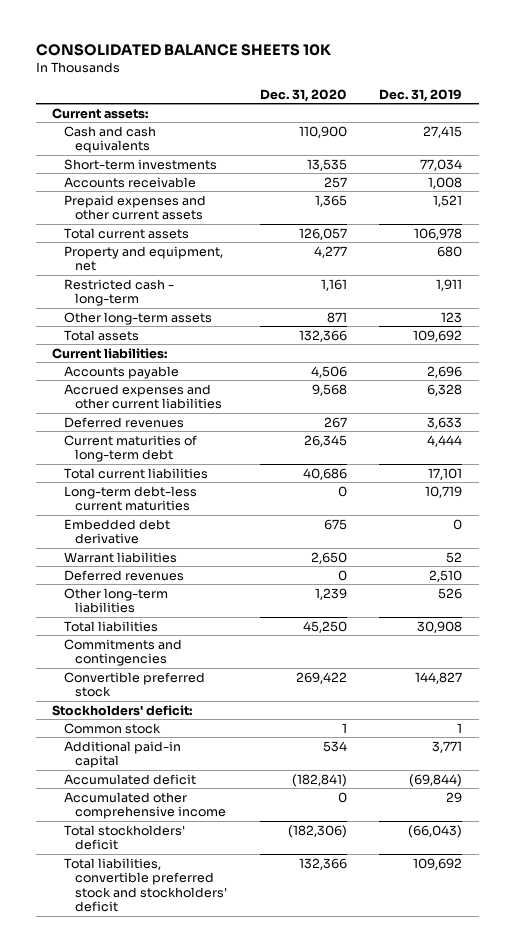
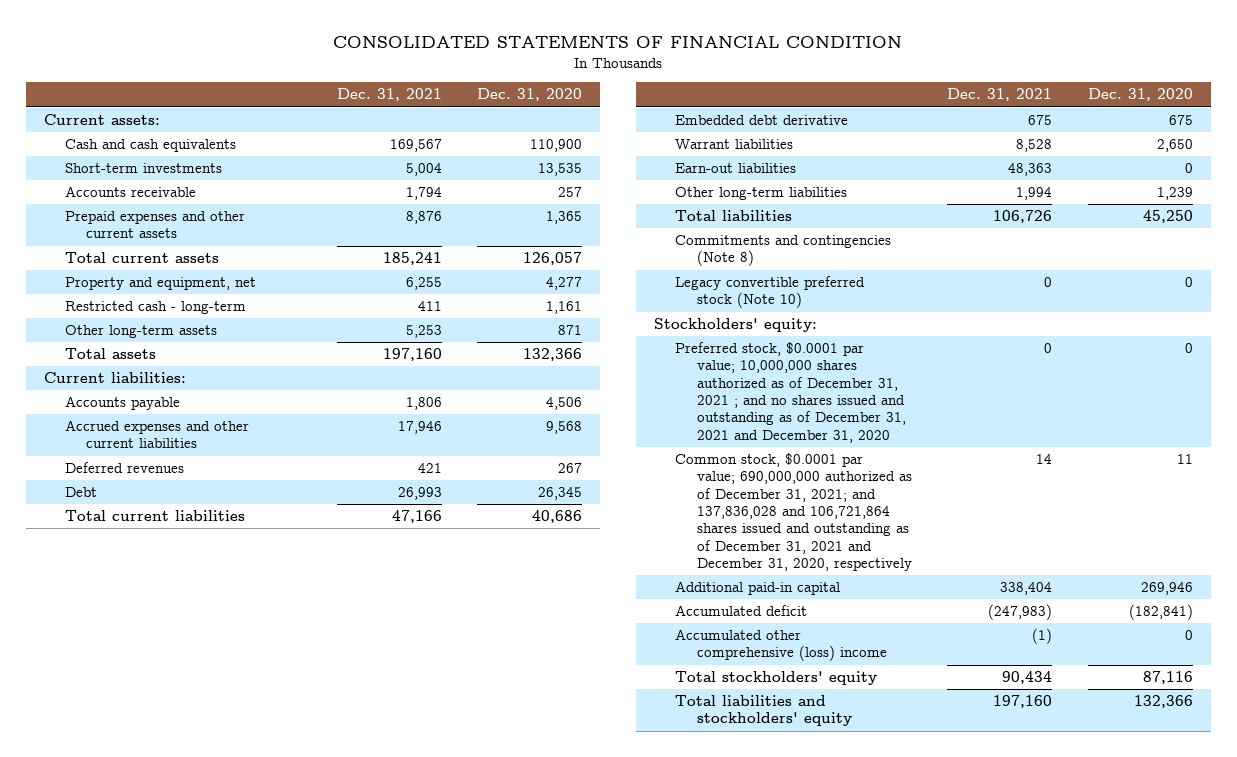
- CONSOLIDATED BALANCE SHEETS 10K
+ CONSOLIDATED STATEMENTS OF FINANCIAL CONDITION
- | Dec. 31, 2020 | Dec. 31, 2019
+ | Dec. 31, 2021 | Dec. 31, 2020
- Current maturities of long-term debt | 26,345 | 4,444
+ Debt | 26,993 | 26,345
- Long-term debt-less current maturities | 0 | 10,719
- Deferred revenues | 0 | 2,510
+ Earn-out liabilities | 48,363 | 0
- Commitments and contingencies
- Convertible preferred stock | 269,422 | 144,827
- Stockholders' deficit:
- Common stock | 1 | 1
- Additional paid-in capital | 534 | 3,771
+ Commitments and contingencies (Note 8)
+ Legacy convertible preferred stock (Note 10) | 0 | 0
+ Stockholders' equity:
+ Preferred stock, $0.0001 par value; 10,000,000 shares authorized as of December 31, 2021 ; and no shares issued and outstanding as of December 31, 2021 and December 31, 2020 | 0 | 0
+ Common stock, $0.0001 par value; 690,000,000 authorized as of December 31, 2021; and 137,836,028 and 106,721,864 shares issued and outstanding as of December 31, 2021 and December 31, 2020, respectively | 14 | 11
+ Additional paid-in capital | 338,404 | 269,946
- Accumulated other comprehensive income | 0 | 29
- Total stockholders' deficit | (182,306) | (66,043)
- Total liabilities, convertible preferred stock and stockholders' deficit | 132,366 | 109,692
+ Accumulated other comprehensive (loss) income | (1) | 0
+ Total stockholders' equity | 90,434 | 87,116
+ Total liabilities and stockholders' equity | 197,160 | 132,366

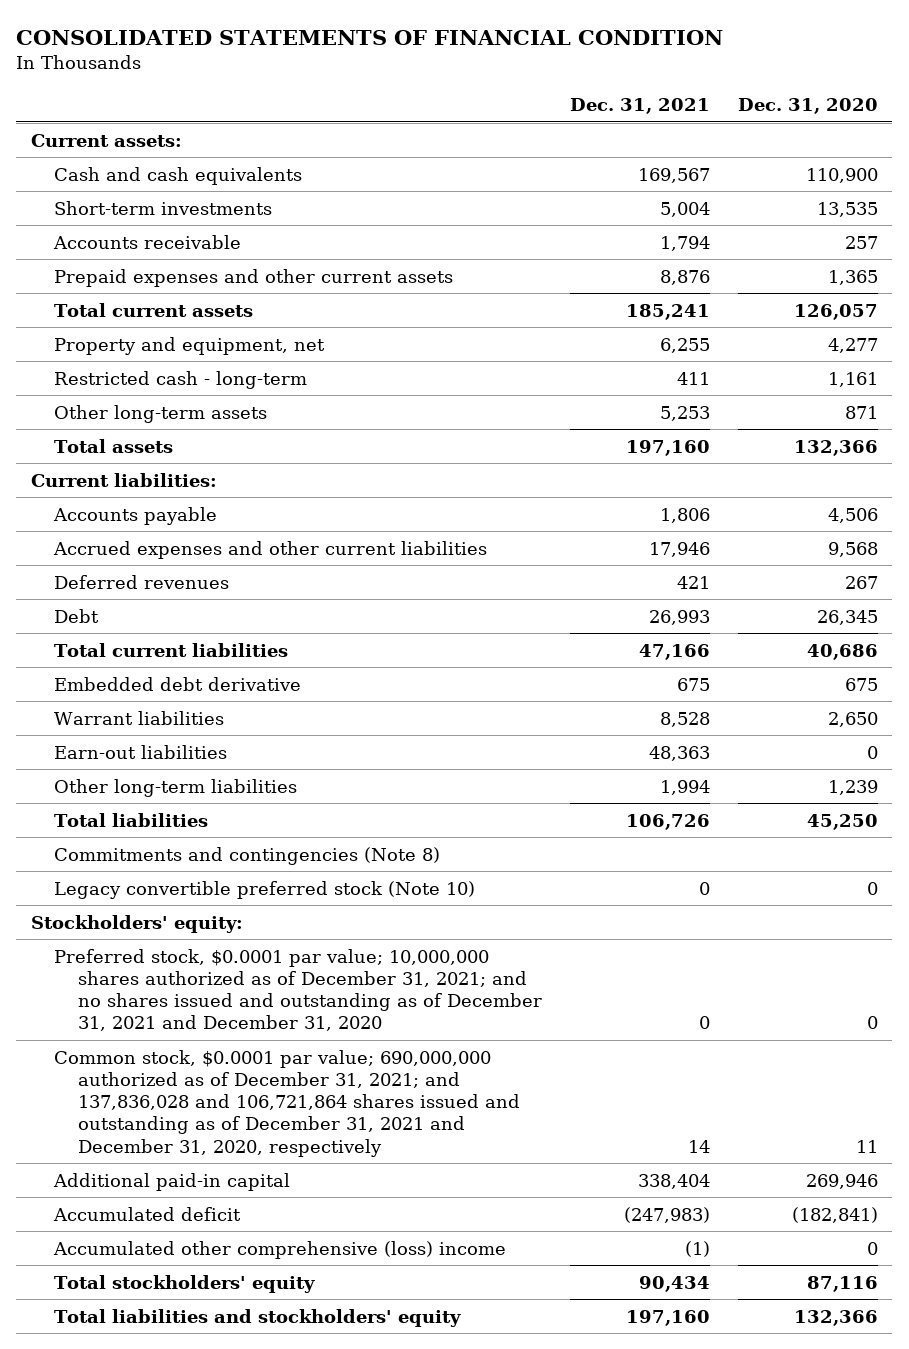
- Preferred stock, $0.0001 par value; 10,000,000 shares authorized as of December 31, 2021 ; and no shares issued and outstanding as of December 31, 2021 and December 31, 2020 | 0 | 0
+ Preferred stock, $0.0001 par value; 10,000,000 shares authorized as of December 31, 2021; and no shares issued and outstanding as of December 31, 2021 and December 31, 2020 | 0 | 0

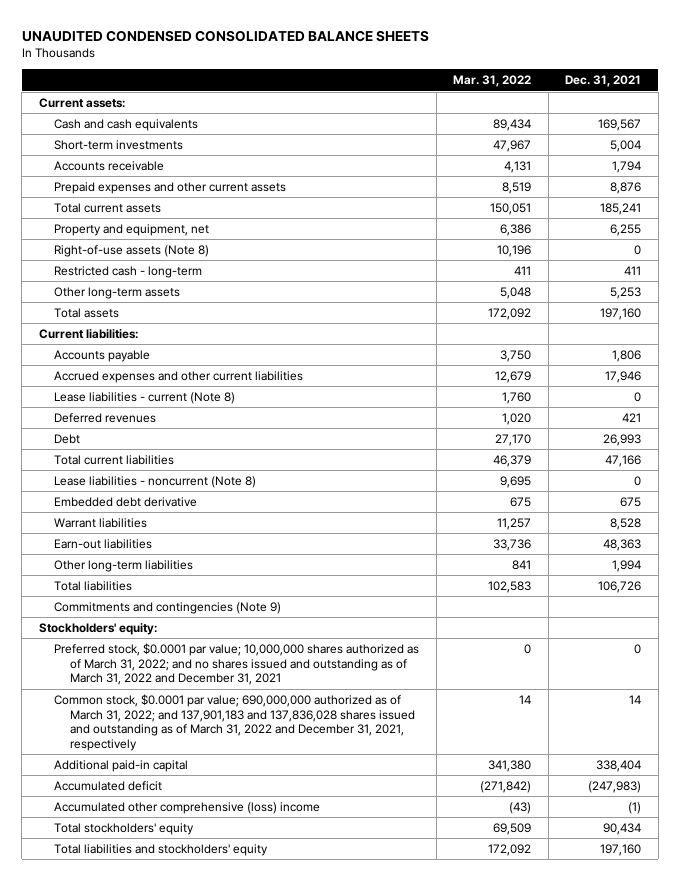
- CONSOLIDATED STATEMENTS OF FINANCIAL CONDITION
+ UNAUDITED CONDENSED CONSOLIDATED BALANCE SHEETS
- | Dec. 31, 2021 | Dec. 31, 2020
+ | Mar. 31, 2022 | Dec. 31, 2021
+ Right-of-use assets (Note 8) | 10,196 | 0
+ Lease liabilities - current (Note 8) | 1,760 | 0
+ Lease liabilities - noncurrent (Note 8) | 9,695 | 0
- Commitments and contingencies (Note 8)
- Legacy convertible preferred stock (Note 10) | 0 | 0
+ Commitments and contingencies (Note 9)
- Preferred stock, $0.0001 par value; 10,000,000 shares authorized as of December 31, 2021; and no shares issued and outstanding as of December 31, 2021 and December 31, 2020 | 0 | 0
- Common stock, $0.0001 par value; 690,000,000 authorized as of December 31, 2021; and 137,836,028 and 106,721,864 shares issued and outstanding as of December 31, 2021 and December 31, 2020, respectively | 14 | 11
+ Preferred stock, $0.0001 par value; 10,000,000 shares authorized as of March 31, 2022; and no shares issued and outstanding as of March 31, 2022 and December 31, 2021 | 0 | 0
+ Common stock, $0.0001 par value; 690,000,000 authorized as of March 31, 2022; and 137,901,183 and 137,836,028 shares issued and outstanding as of March 31, 2022 and December 31, 2021, respectively | 14 | 14

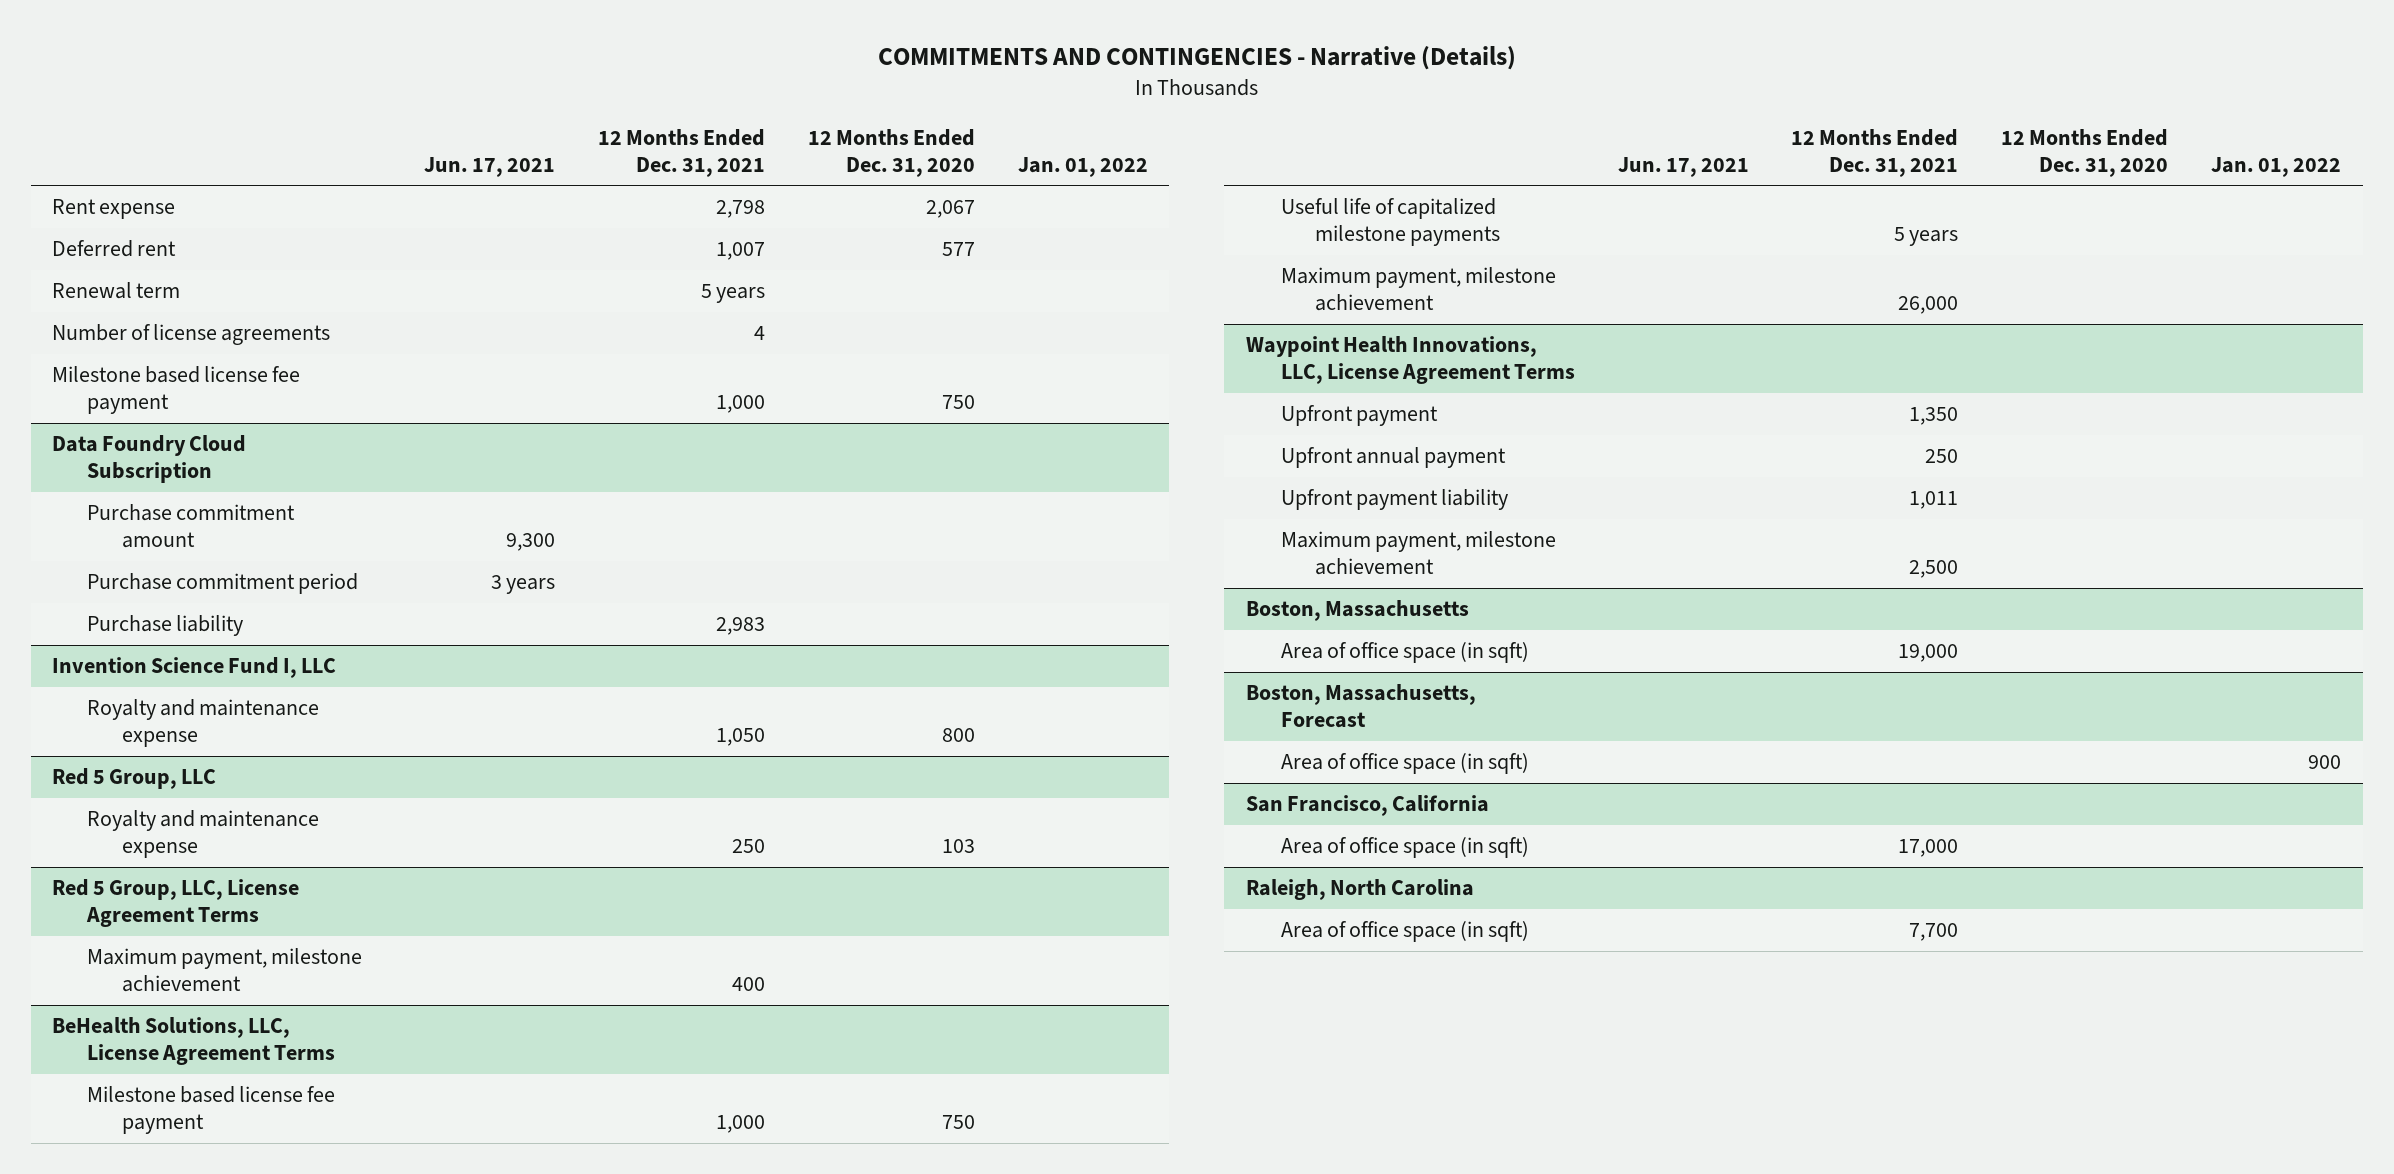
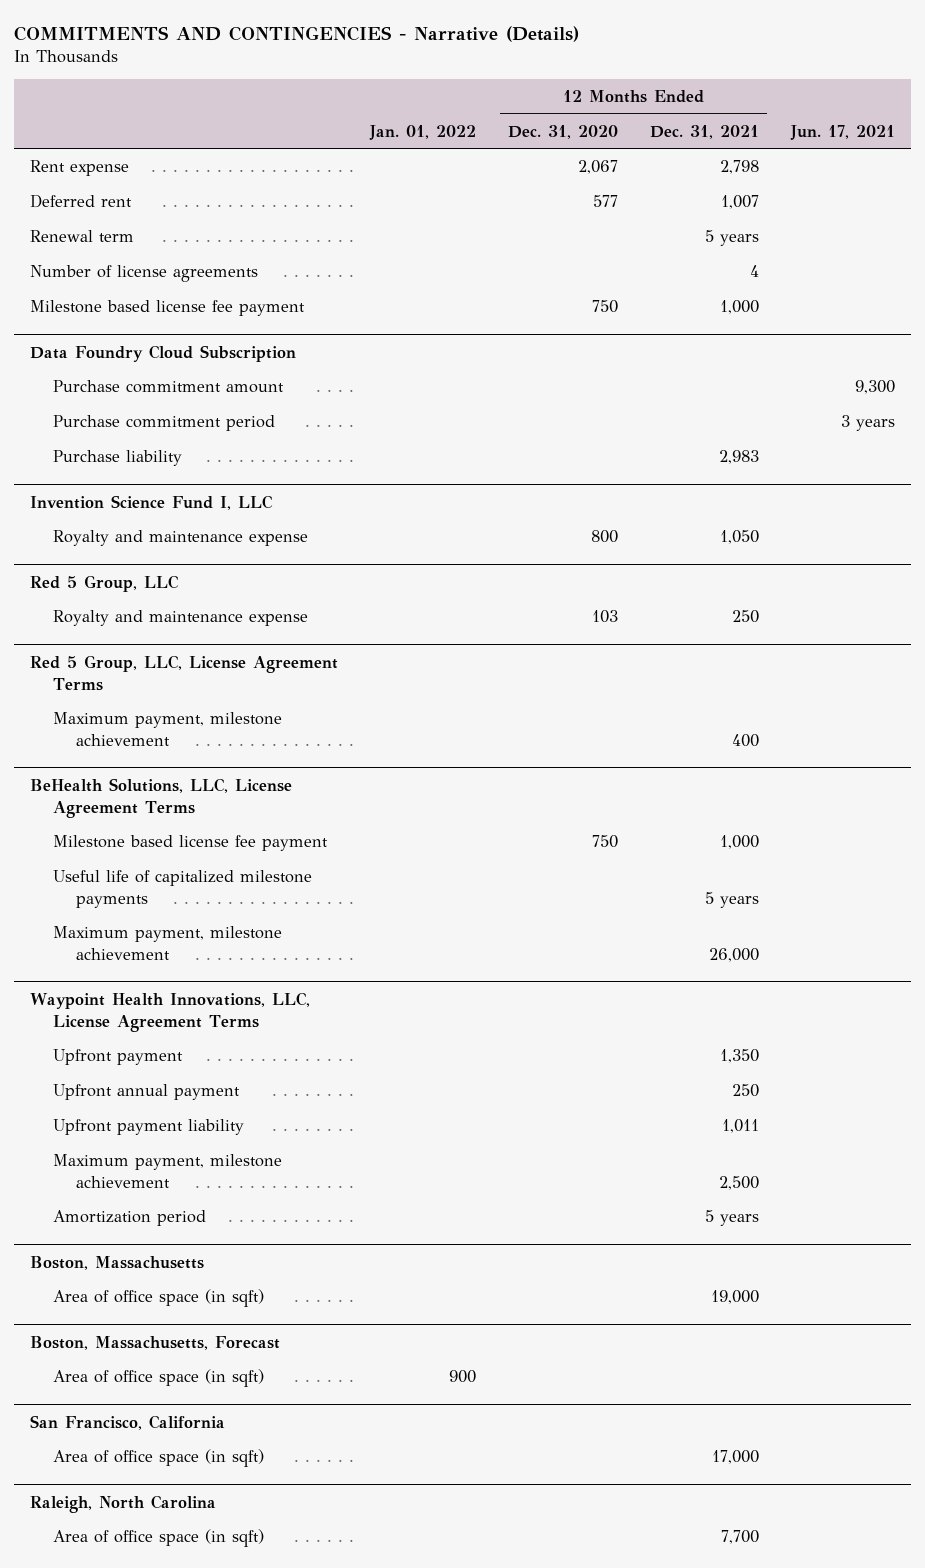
- | Jun. 17, 2021 | 12 Months Ended Dec. 31, 2021 | 12 Months Ended Dec. 31, 2020 | Jan. 01, 2022
+ | Jan. 01, 2022 | 12 Months Ended Dec. 31, 2020 | 12 Months Ended Dec. 31, 2021 | Jun. 17, 2021
@ Waypoint Health Innovations, LLC, License Agreement Terms
+ Amortization period | | | 5 years |

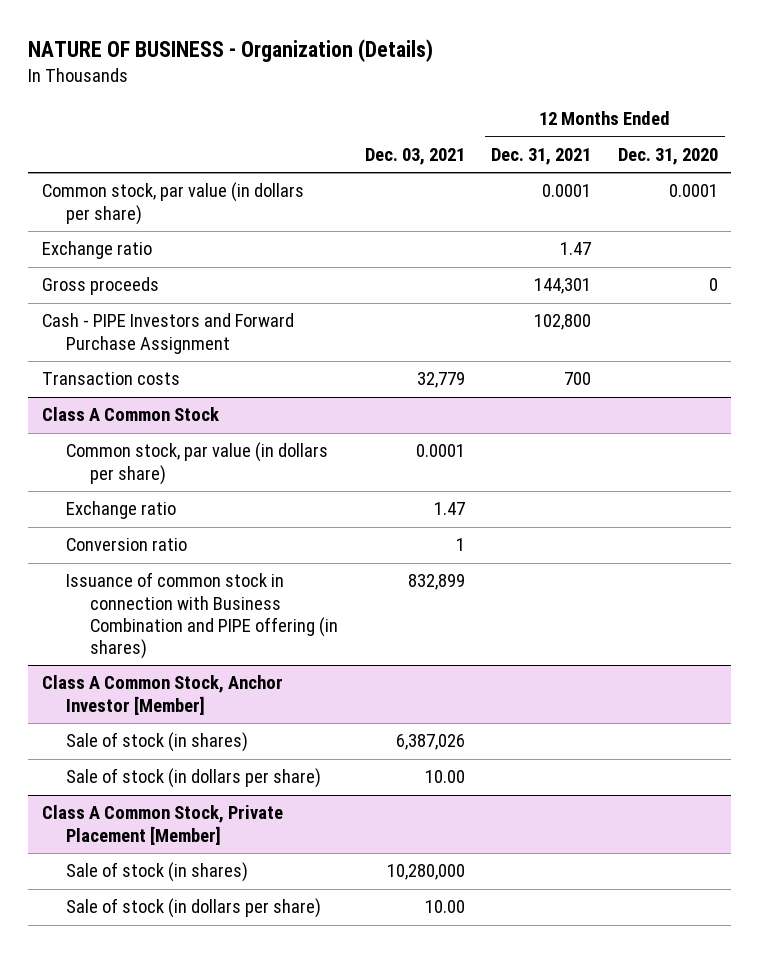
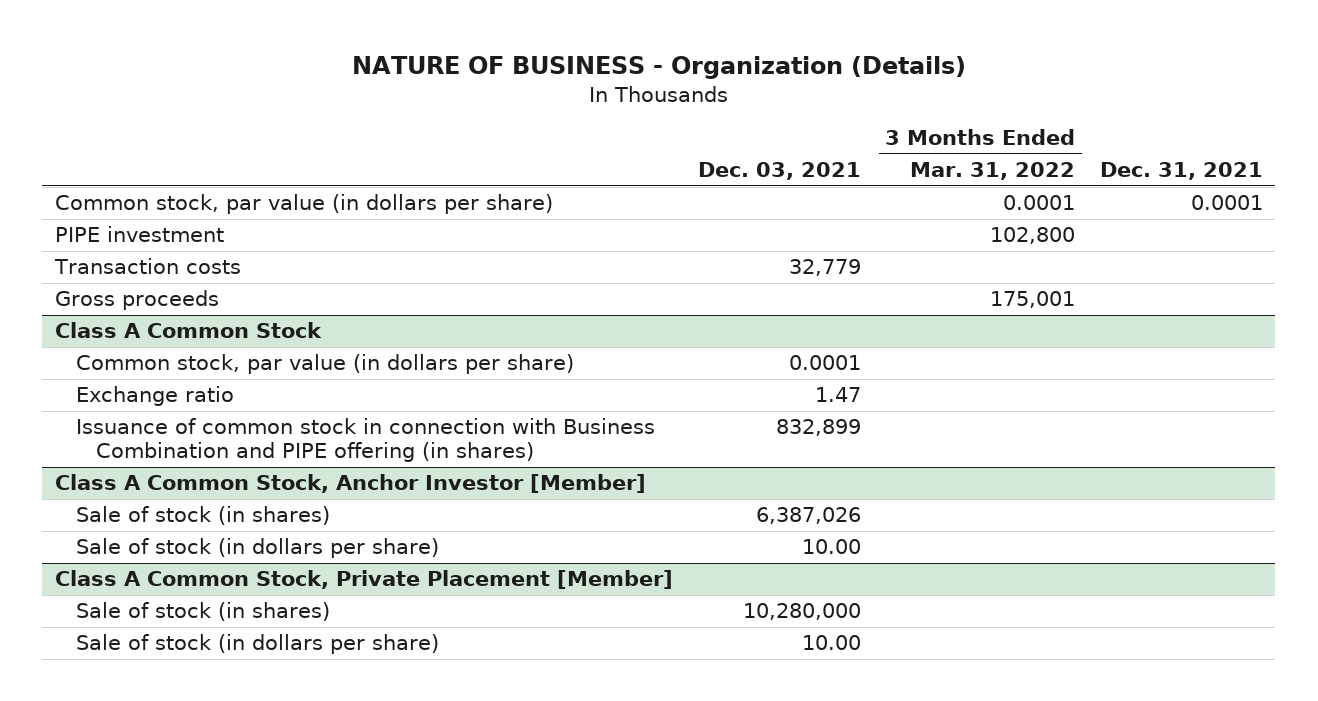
- | Dec. 03, 2021 | 12 Months Ended Dec. 31, 2021 | 12 Months Ended Dec. 31, 2020
+ | Dec. 03, 2021 | 3 Months Ended Mar. 31, 2022 | Dec. 31, 2021
- Exchange ratio | | 1.47 |
- Cash - PIPE Investors and Forward Purchase Assignment | | 102,800 |
+ PIPE investment | | 102,800 |
moved down: Gross proceeds | | 175,001 |
@ Class A Common Stock
- Conversion ratio | 1 | |

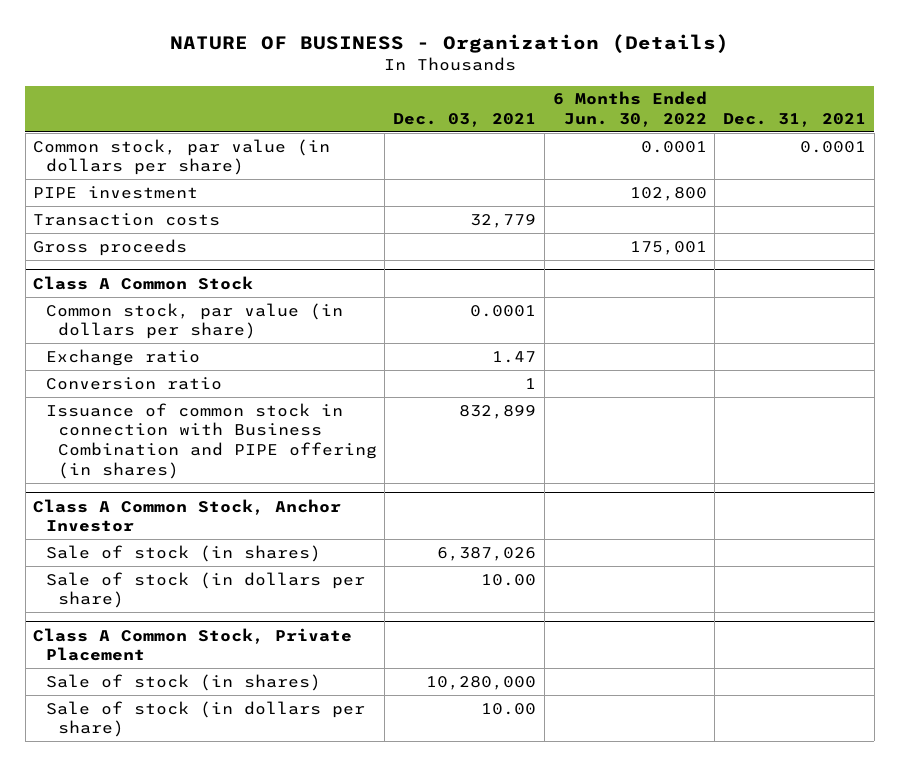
- | Dec. 03, 2021 | 3 Months Ended Mar. 31, 2022 | Dec. 31, 2021
+ | Dec. 03, 2021 | 6 Months Ended Jun. 30, 2022 | Dec. 31, 2021
@ Class A Common Stock
+ Conversion ratio | 1 | |
- Class A Common Stock, Anchor Investor [Member]
+ Class A Common Stock, Anchor Investor
- Class A Common Stock, Private Placement [Member]
+ Class A Common Stock, Private Placement

